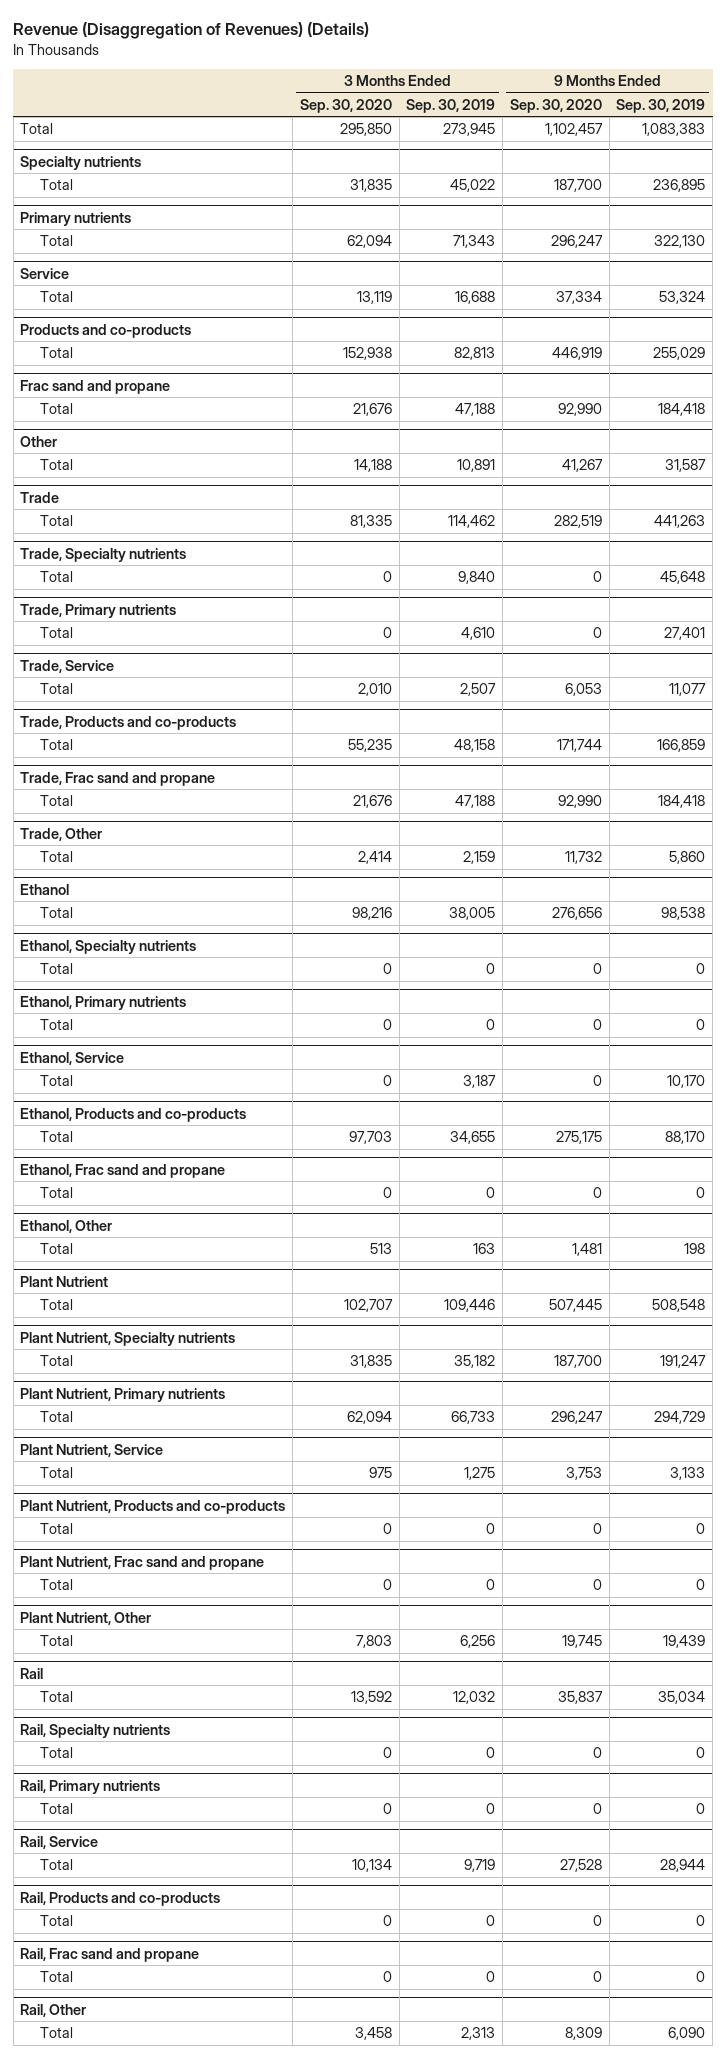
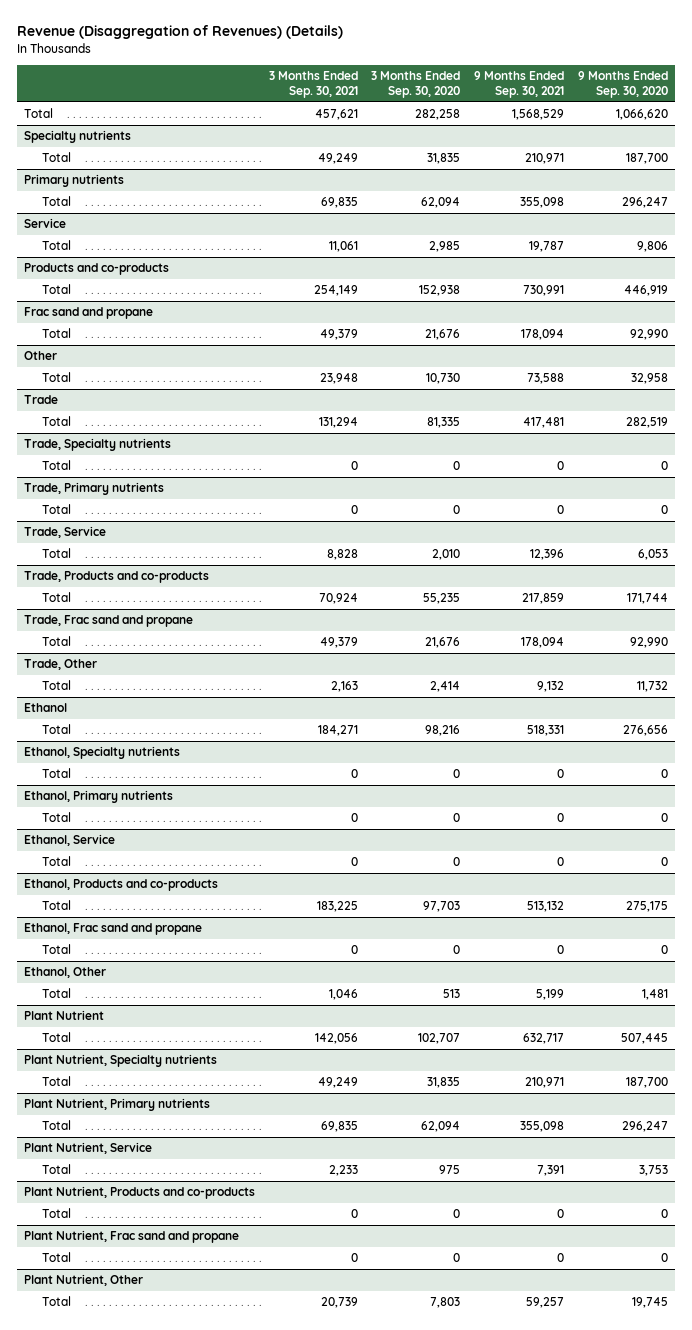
- | 3 Months Ended Sep. 30, 2020 | 3 Months Ended Sep. 30, 2019 | 9 Months Ended Sep. 30, 2020 | 9 Months Ended Sep. 30, 2019
+ | 3 Months Ended Sep. 30, 2021 | 3 Months Ended Sep. 30, 2020 | 9 Months Ended Sep. 30, 2021 | 9 Months Ended Sep. 30, 2020
- Total | 295,850 | 273,945 | 1,102,457 | 1,083,383
+ Total | 457,621 | 282,258 | 1,568,529 | 1,066,620
@ Service
- Total | 13,119 | 16,688 | 37,334 | 53,324
+ Total | 11,061 | 2,985 | 19,787 | 9,806
@ Other
- Total | 14,188 | 10,891 | 41,267 | 31,587
+ Total | 23,948 | 10,730 | 73,588 | 32,958
- Rail
- Total | 13,592 | 12,032 | 35,837 | 35,034
- Rail, Specialty nutrients
- Total | 0 | 0 | 0 | 0
- Rail, Primary nutrients
- Total | 0 | 0 | 0 | 0
- Rail, Service
- Total | 10,134 | 9,719 | 27,528 | 28,944
- Rail, Products and co-products
- Total | 0 | 0 | 0 | 0
- Rail, Frac sand and propane
- Total | 0 | 0 | 0 | 0
- Rail, Other
- Total | 3,458 | 2,313 | 8,309 | 6,090

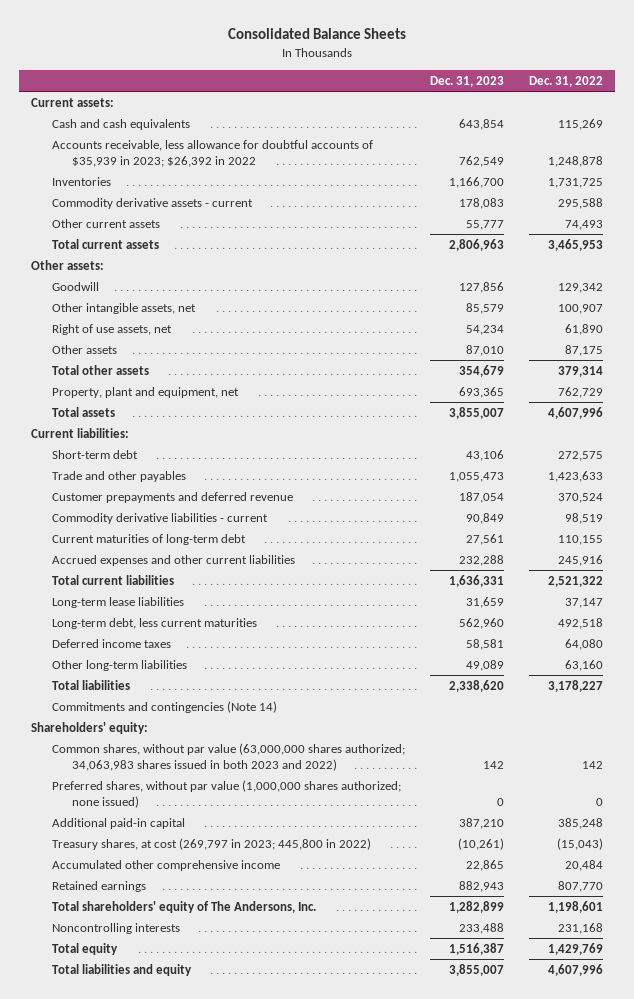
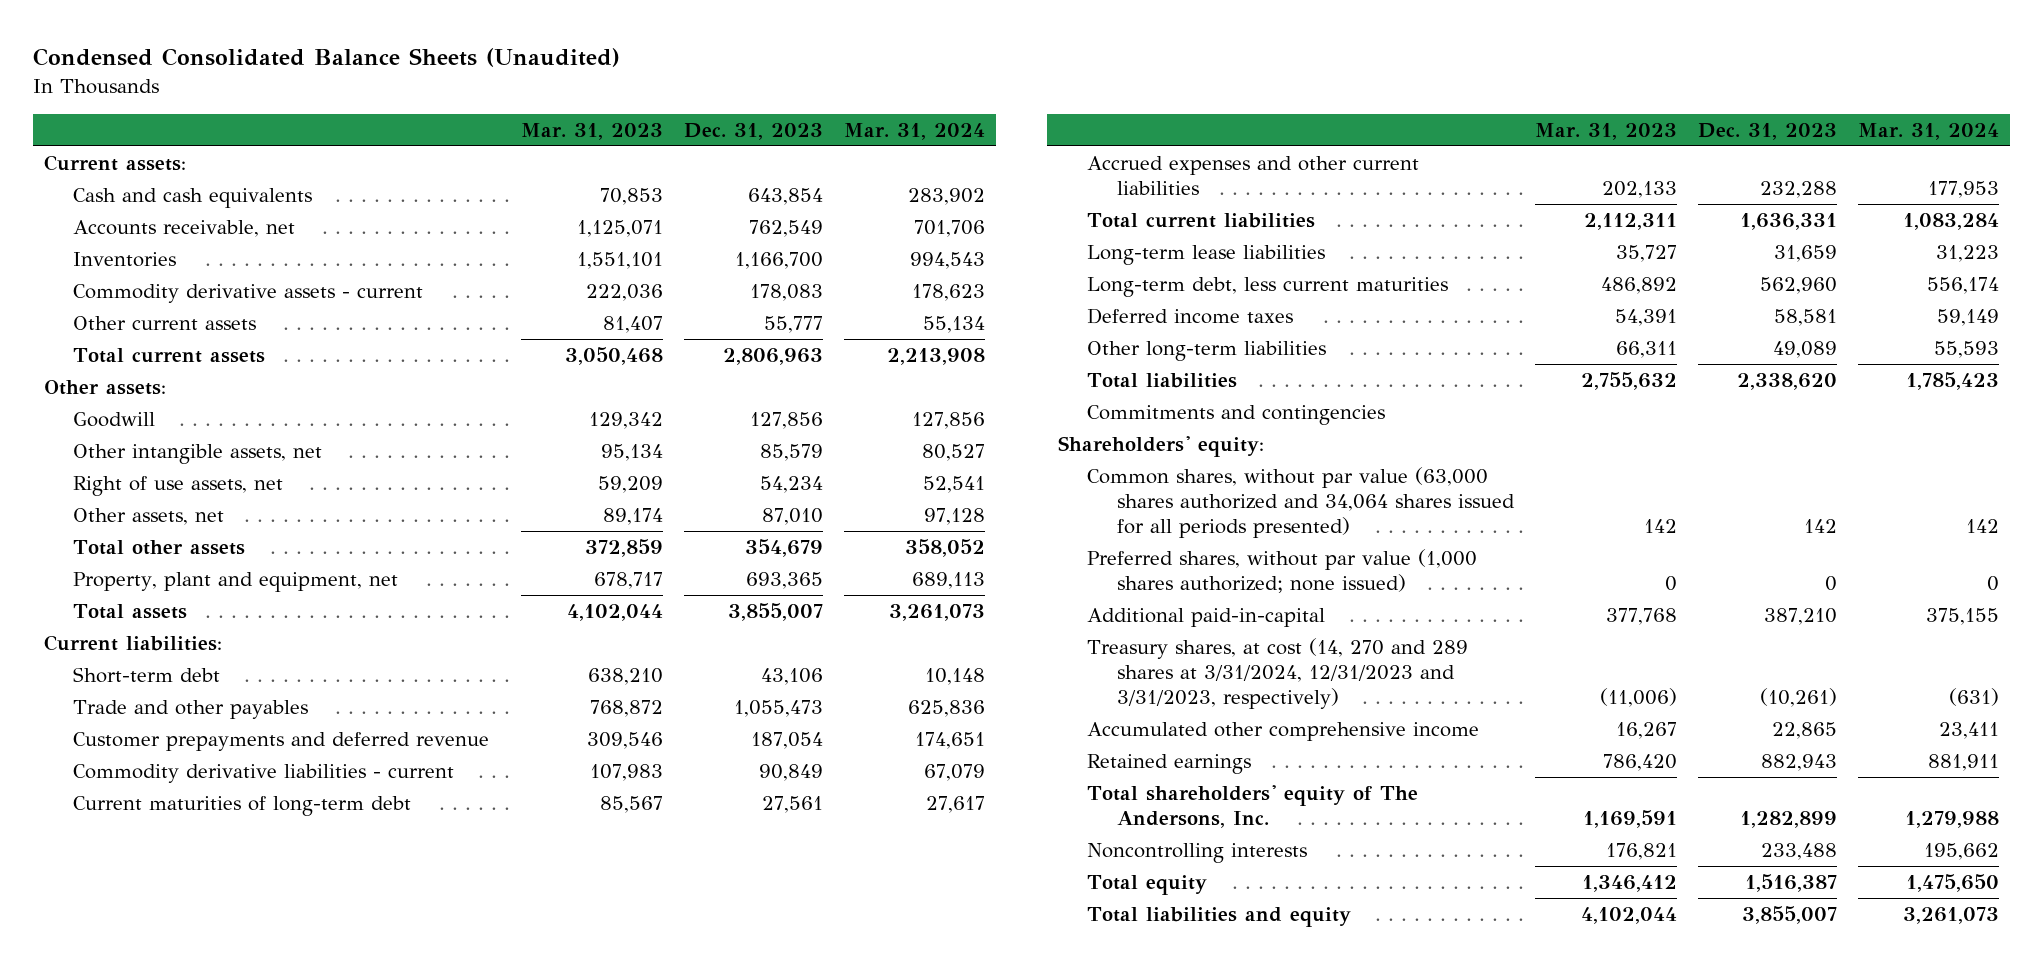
- Consolidated Balance Sheets
+ Condensed Consolidated Balance Sheets (Unaudited)
- | Dec. 31, 2023 | Dec. 31, 2022
+ | Mar. 31, 2023 | Dec. 31, 2023 | Mar. 31, 2024
- Accounts receivable, less allowance for doubtful accounts of $35,939 in 2023; $26,392 in 2022 | 762,549 | 1,248,878
+ Accounts receivable, net | 1,125,071 | 762,549 | 701,706
- Other assets | 87,010 | 87,175
+ Other assets, net | 89,174 | 87,010 | 97,128
- Commitments and contingencies (Note 14)
+ Commitments and contingencies
- Common shares, without par value (63,000,000 shares authorized; 34,063,983 shares issued in both 2023 and 2022) | 142 | 142
- Preferred shares, without par value (1,000,000 shares authorized; none issued) | 0 | 0
- Additional paid-in capital | 387,210 | 385,248
- Treasury shares, at cost (269,797 in 2023; 445,800 in 2022) | (10,261) | (15,043)
+ Common shares, without par value (63,000 shares authorized and 34,064 shares issued for all periods presented) | 142 | 142 | 142
+ Preferred shares, without par value (1,000 shares authorized; none issued) | 0 | 0 | 0
+ Additional paid-in-capital | 377,768 | 387,210 | 375,155
+ Treasury shares, at cost (14, 270 and 289 shares at 3/31/2024, 12/31/2023 and 3/31/2023, respectively) | (11,006) | (10,261) | (631)

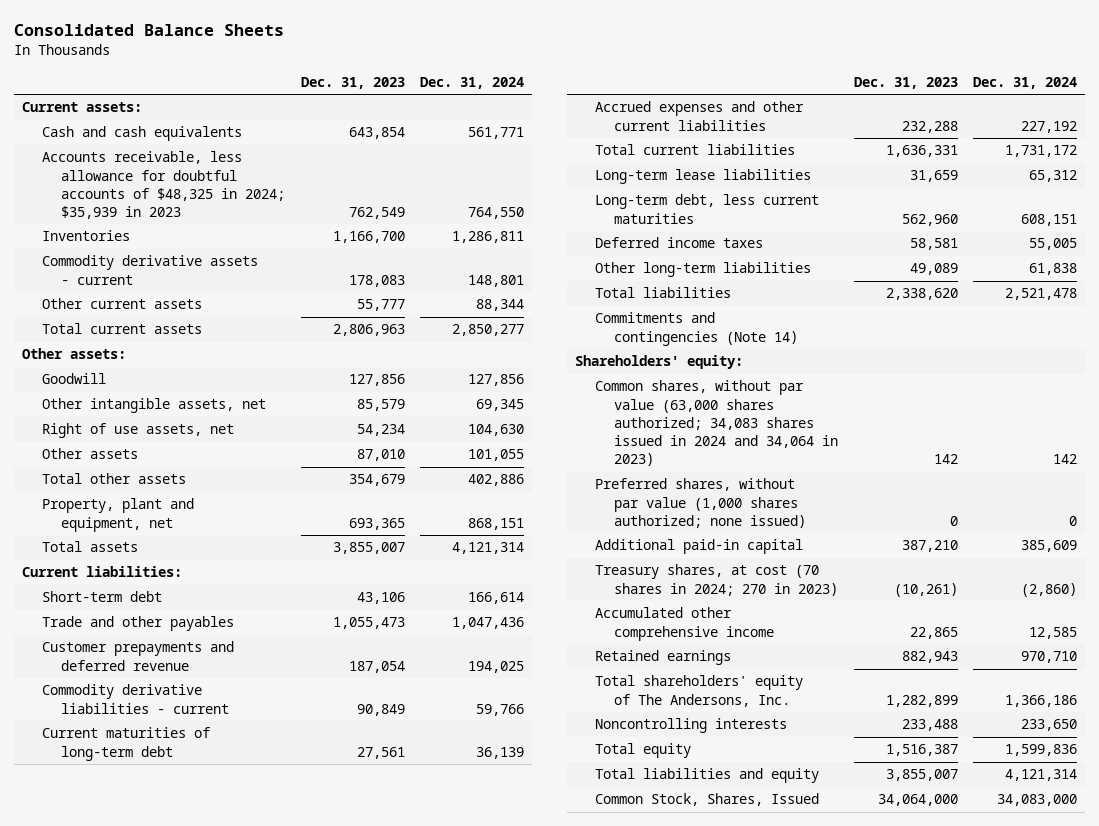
- Condensed Consolidated Balance Sheets (Unaudited)
+ Consolidated Balance Sheets
- | Mar. 31, 2023 | Dec. 31, 2023 | Mar. 31, 2024
+ | Dec. 31, 2023 | Dec. 31, 2024
- Accounts receivable, net | 1,125,071 | 762,549 | 701,706
+ Accounts receivable, less allowance for doubtful accounts of $48,325 in 2024; $35,939 in 2023 | 762,549 | 764,550
- Other assets, net | 89,174 | 87,010 | 97,128
+ Other assets | 87,010 | 101,055
- Commitments and contingencies
+ Commitments and contingencies (Note 14)
- Common shares, without par value (63,000 shares authorized and 34,064 shares issued for all periods presented) | 142 | 142 | 142
+ Common shares, without par value (63,000 shares authorized; 34,083 shares issued in 2024 and 34,064 in 2023) | 142 | 142
- Additional paid-in-capital | 377,768 | 387,210 | 375,155
- Treasury shares, at cost (14, 270 and 289 shares at 3/31/2024, 12/31/2023 and 3/31/2023, respectively) | (11,006) | (10,261) | (631)
+ Additional paid-in capital | 387,210 | 385,609
+ Treasury shares, at cost (70 shares in 2024; 270 in 2023) | (10,261) | (2,860)
+ Common Stock, Shares, Issued | 34,064,000 | 34,083,000

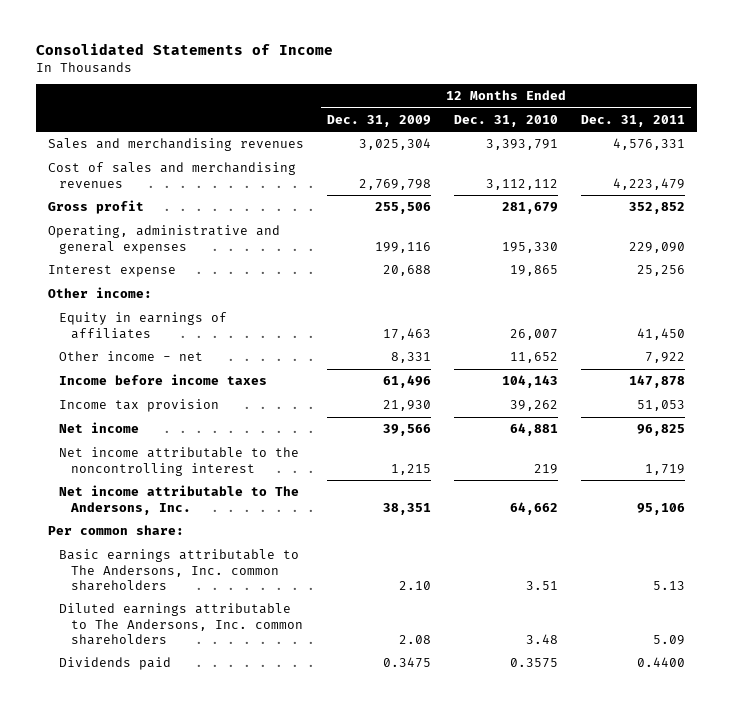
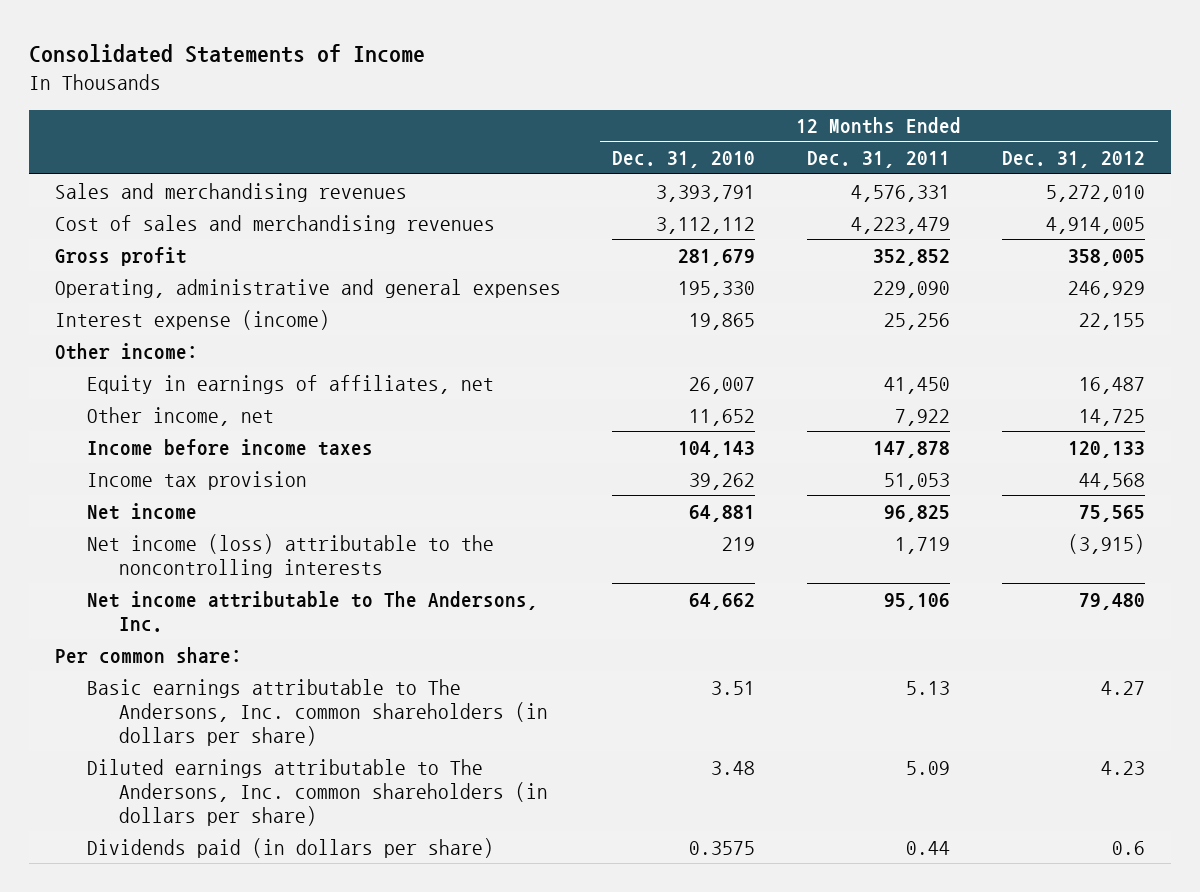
- | 12 Months Ended Dec. 31, 2009 | 12 Months Ended Dec. 31, 2010 | 12 Months Ended Dec. 31, 2011
+ | 12 Months Ended Dec. 31, 2010 | 12 Months Ended Dec. 31, 2011 | 12 Months Ended Dec. 31, 2012
- Interest expense | 20,688 | 19,865 | 25,256
+ Interest expense (income) | 19,865 | 25,256 | 22,155
- Equity in earnings of affiliates | 17,463 | 26,007 | 41,450
- Other income - net | 8,331 | 11,652 | 7,922
+ Equity in earnings of affiliates, net | 26,007 | 41,450 | 16,487
+ Other income, net | 11,652 | 7,922 | 14,725
- Net income attributable to the noncontrolling interest | 1,215 | 219 | 1,719
+ Net income (loss) attributable to the noncontrolling interests | 219 | 1,719 | (3,915)
- Basic earnings attributable to The Andersons, Inc. common shareholders | 2.10 | 3.51 | 5.13
- Diluted earnings attributable to The Andersons, Inc. common shareholders | 2.08 | 3.48 | 5.09
- Dividends paid | 0.3475 | 0.3575 | 0.4400
+ Basic earnings attributable to The Andersons, Inc. common shareholders (in dollars per share) | 3.51 | 5.13 | 4.27
+ Diluted earnings attributable to The Andersons, Inc. common shareholders (in dollars per share) | 3.48 | 5.09 | 4.23
+ Dividends paid (in dollars per share) | 0.3575 | 0.44 | 0.6

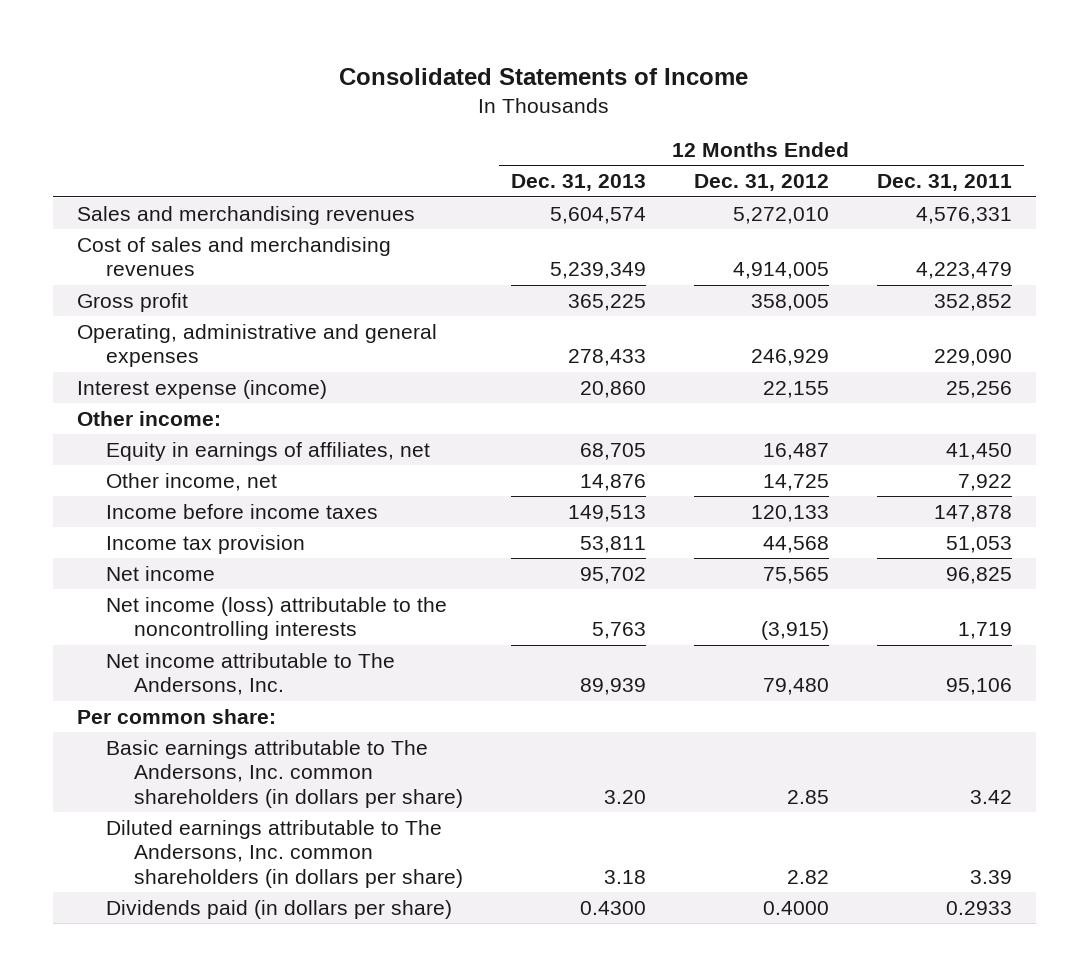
- | 12 Months Ended Dec. 31, 2010 | 12 Months Ended Dec. 31, 2011 | 12 Months Ended Dec. 31, 2012
+ | 12 Months Ended Dec. 31, 2013 | 12 Months Ended Dec. 31, 2012 | 12 Months Ended Dec. 31, 2011
- Basic earnings attributable to The Andersons, Inc. common shareholders (in dollars per share) | 3.51 | 5.13 | 4.27
- Diluted earnings attributable to The Andersons, Inc. common shareholders (in dollars per share) | 3.48 | 5.09 | 4.23
- Dividends paid (in dollars per share) | 0.3575 | 0.44 | 0.6
+ Basic earnings attributable to The Andersons, Inc. common shareholders (in dollars per share) | 3.20 | 2.85 | 3.42
+ Diluted earnings attributable to The Andersons, Inc. common shareholders (in dollars per share) | 3.18 | 2.82 | 3.39
+ Dividends paid (in dollars per share) | 0.4300 | 0.4000 | 0.2933

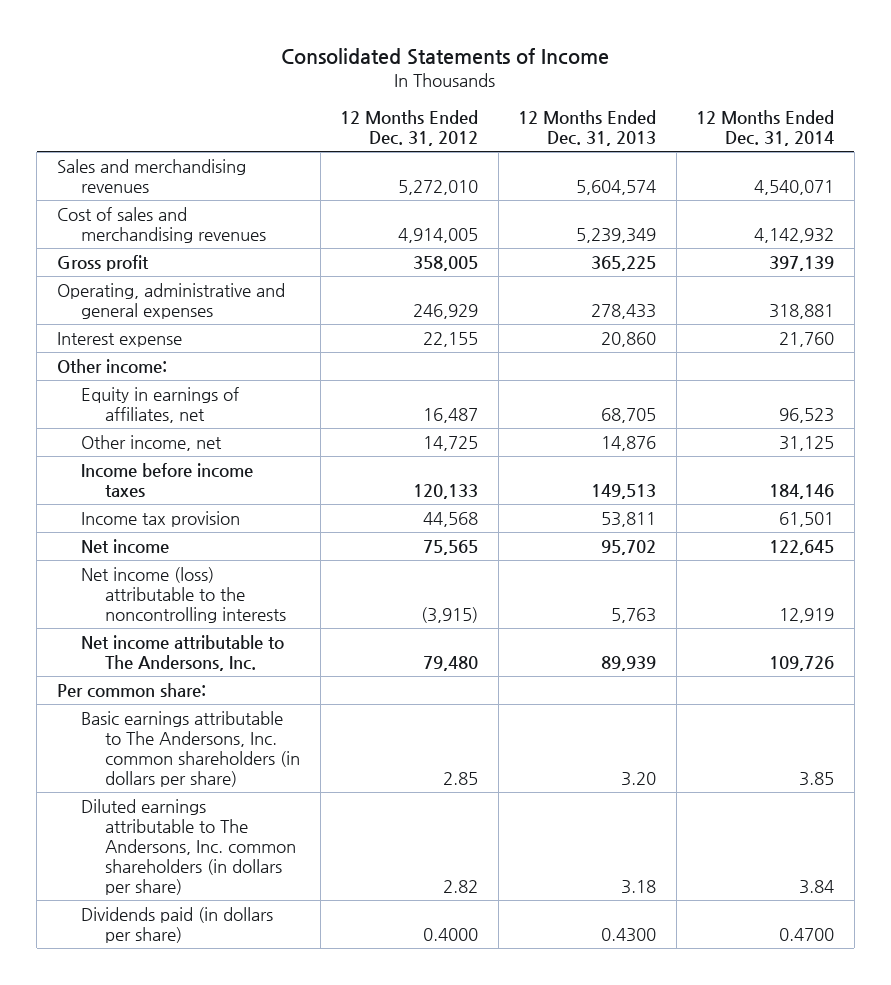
- | 12 Months Ended Dec. 31, 2013 | 12 Months Ended Dec. 31, 2012 | 12 Months Ended Dec. 31, 2011
+ | 12 Months Ended Dec. 31, 2012 | 12 Months Ended Dec. 31, 2013 | 12 Months Ended Dec. 31, 2014
- Interest expense (income) | 20,860 | 22,155 | 25,256
+ Interest expense | 22,155 | 20,860 | 21,760

